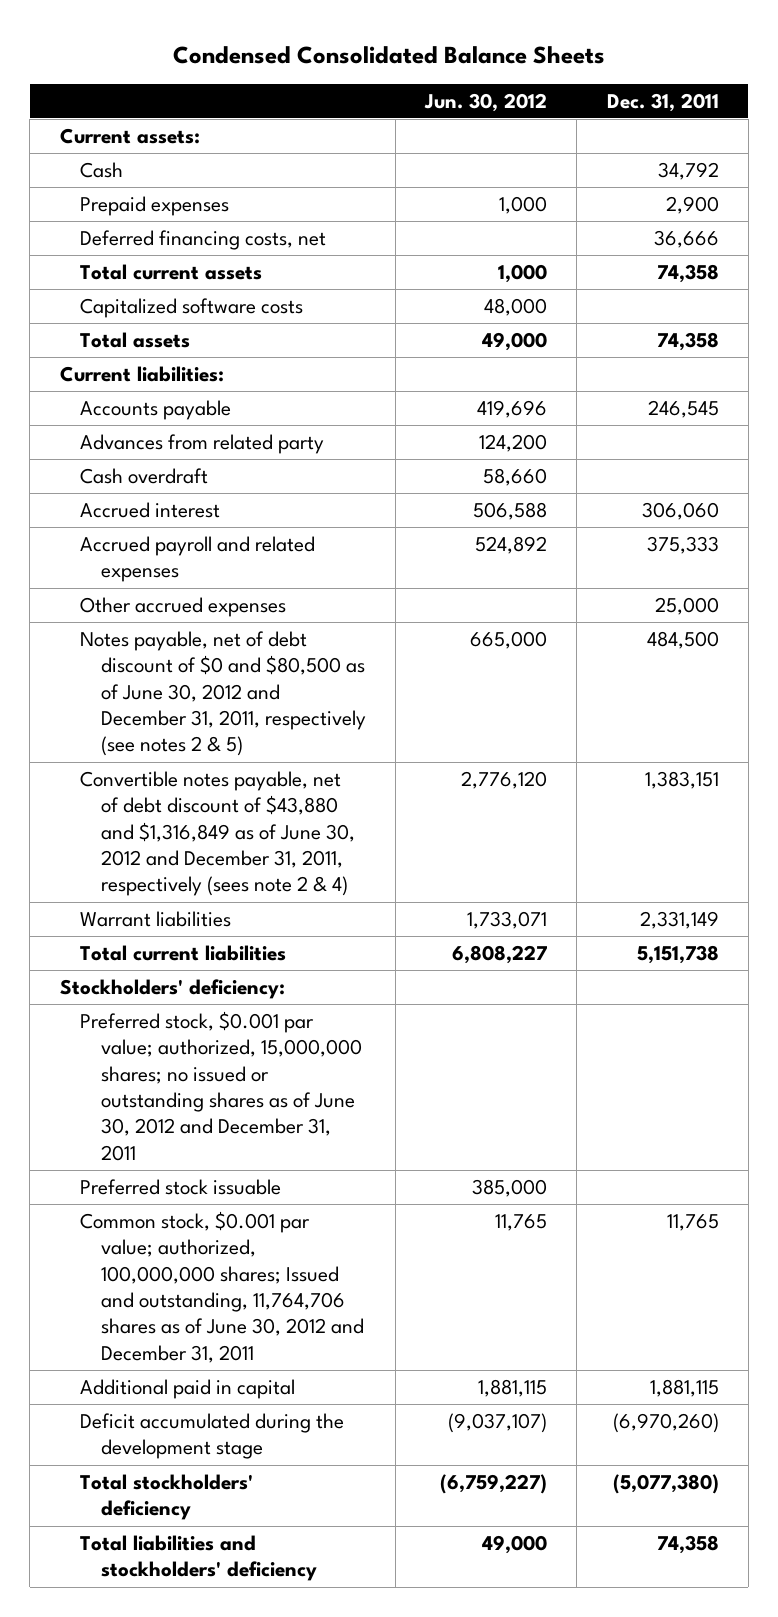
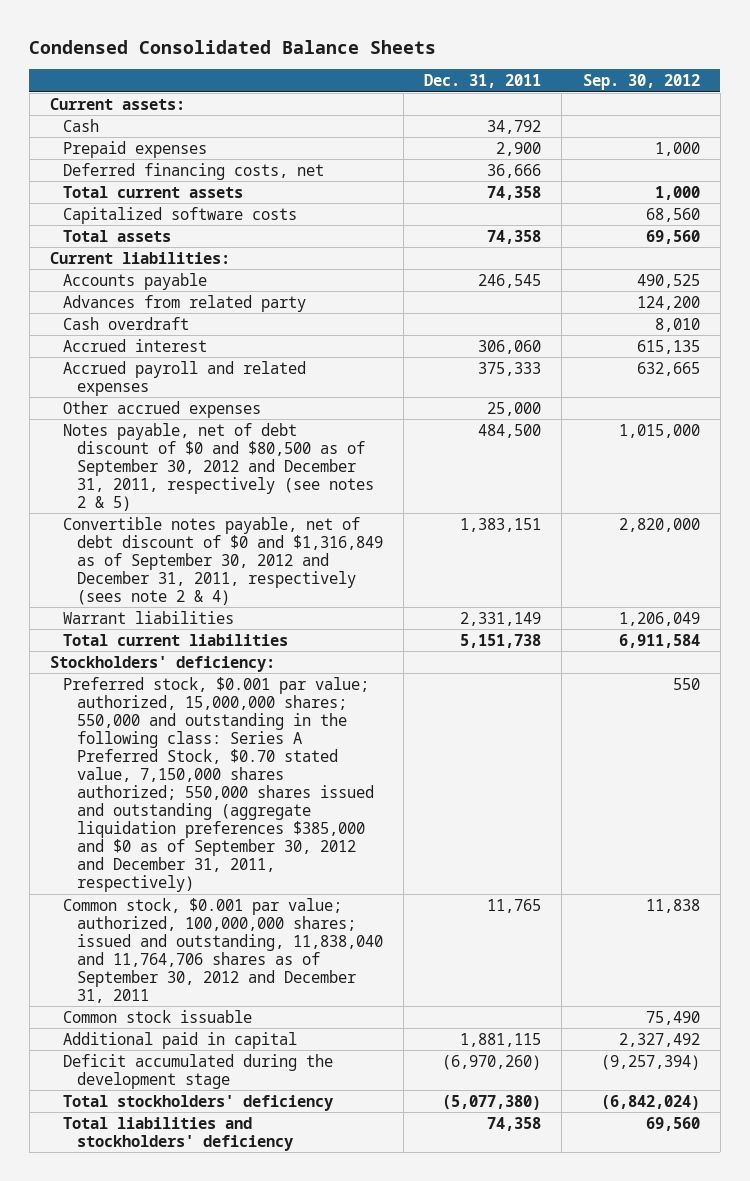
- | Jun. 30, 2012 | Dec. 31, 2011
+ | Dec. 31, 2011 | Sep. 30, 2012
- Notes payable, net of debt discount of $0 and $80,500 as of June 30, 2012 and December 31, 2011, respectively (see notes 2 & 5) | 665,000 | 484,500
- Convertible notes payable, net of debt discount of $43,880 and $1,316,849 as of June 30, 2012 and December 31, 2011, respectively (sees note 2 & 4) | 2,776,120 | 1,383,151
+ Notes payable, net of debt discount of $0 and $80,500 as of September 30, 2012 and December 31, 2011, respectively (see notes 2 & 5) | 484,500 | 1,015,000
+ Convertible notes payable, net of debt discount of $0 and $1,316,849 as of September 30, 2012 and December 31, 2011, respectively (sees note 2 & 4) | 1,383,151 | 2,820,000
- Preferred stock, $0.001 par value; authorized, 15,000,000 shares; no issued or outstanding shares as of June 30, 2012 and December 31, 2011
- Preferred stock issuable | 385,000 |
- Common stock, $0.001 par value; authorized, 100,000,000 shares; Issued and outstanding, 11,764,706 shares as of June 30, 2012 and December 31, 2011 | 11,765 | 11,765
+ Preferred stock, $0.001 par value; authorized, 15,000,000 shares; 550,000 and outstanding in the following class: Series A Preferred Stock, $0.70 stated value, 7,150,000 shares authorized; 550,000 shares issued and outstanding (aggregate liquidation preferences $385,000 and $0 as of September 30, 2012 and December 31, 2011, respectively) | | 550
+ Common stock, $0.001 par value; authorized, 100,000,000 shares; issued and outstanding, 11,838,040 and 11,764,706 shares as of September 30, 2012 and December 31, 2011 | 11,765 | 11,838
+ Common stock issuable | | 75,490

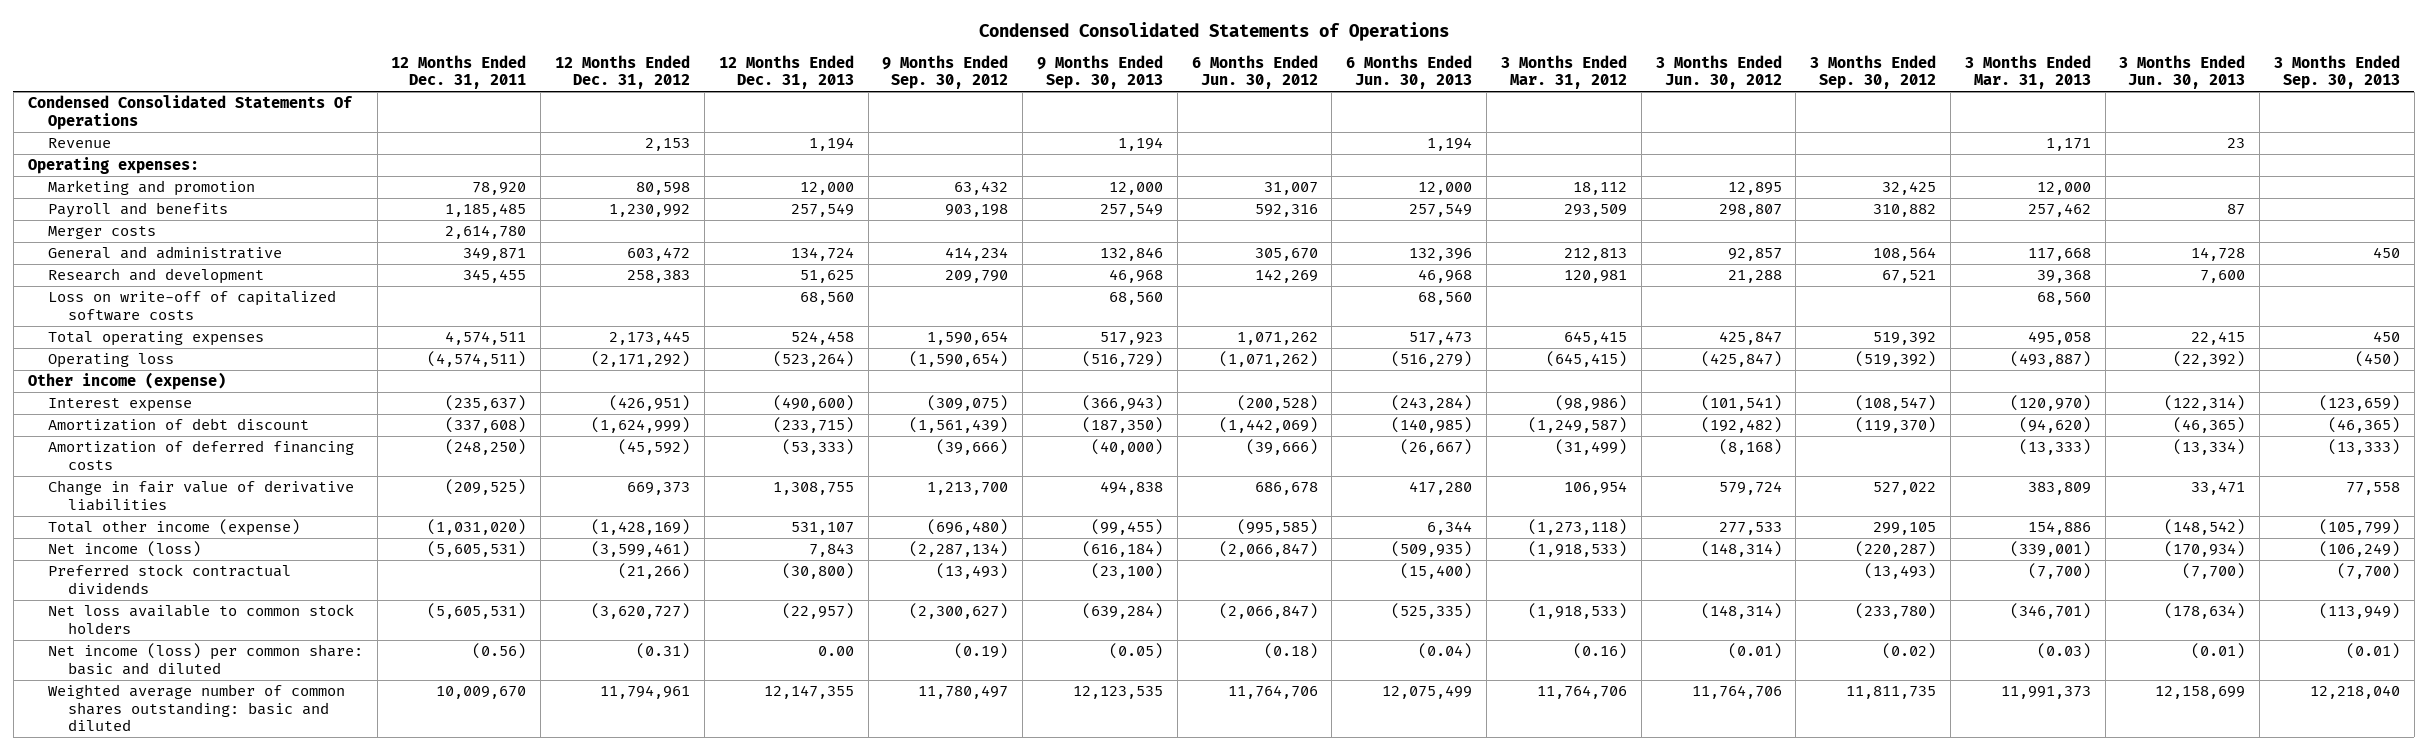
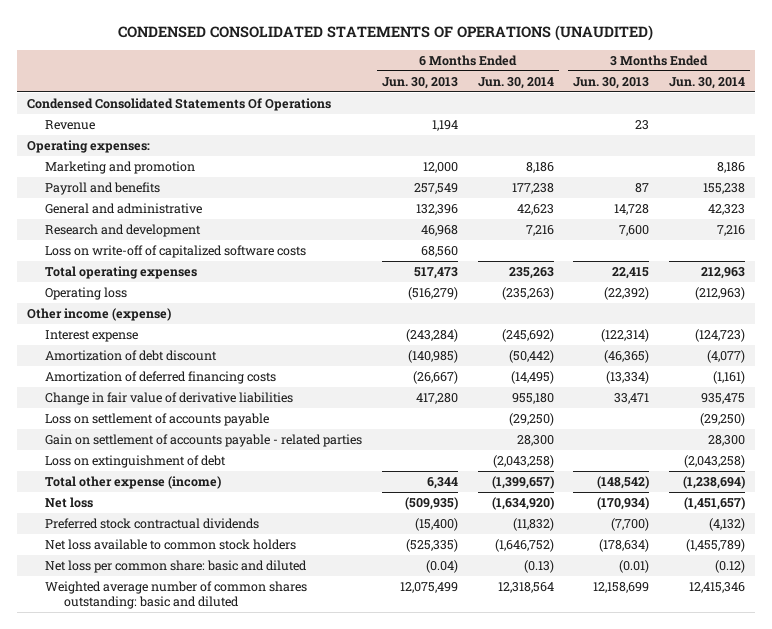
- Condensed Consolidated Statements of Operations
+ CONDENSED CONSOLIDATED STATEMENTS OF OPERATIONS (UNAUDITED)
- | 12 Months Ended Dec. 31, 2011 | 12 Months Ended Dec. 31, 2012 | 12 Months Ended Dec. 31, 2013 | 9 Months Ended Sep. 30, 2012 | 9 Months Ended Sep. 30, 2013 | 6 Months Ended Jun. 30, 2012 | 6 Months Ended Jun. 30, 2013 | 3 Months Ended Mar. 31, 2012 | 3 Months Ended Jun. 30, 2012 | 3 Months Ended Sep. 30, 2012 | 3 Months Ended Mar. 31, 2013 | 3 Months Ended Jun. 30, 2013 | 3 Months Ended Sep. 30, 2013
+ | 6 Months Ended Jun. 30, 2013 | 6 Months Ended Jun. 30, 2014 | 3 Months Ended Jun. 30, 2013 | 3 Months Ended Jun. 30, 2014
- Merger costs | 2,614,780 | | | | | | | | | | | |
- Total other income (expense) | (1,031,020) | (1,428,169) | 531,107 | (696,480) | (99,455) | (995,585) | 6,344 | (1,273,118) | 277,533 | 299,105 | 154,886 | (148,542) | (105,799)
- Net income (loss) | (5,605,531) | (3,599,461) | 7,843 | (2,287,134) | (616,184) | (2,066,847) | (509,935) | (1,918,533) | (148,314) | (220,287) | (339,001) | (170,934) | (106,249)
+ Loss on settlement of accounts payable | | (29,250) | | (29,250)
+ Gain on settlement of accounts payable - related parties | | 28,300 | | 28,300
+ Loss on extinguishment of debt | | (2,043,258) | | (2,043,258)
+ Total other expense (income) | 6,344 | (1,399,657) | (148,542) | (1,238,694)
+ Net loss | (509,935) | (1,634,920) | (170,934) | (1,451,657)
- Net income (loss) per common share: basic and diluted | (0.56) | (0.31) | 0.00 | (0.19) | (0.05) | (0.18) | (0.04) | (0.16) | (0.01) | (0.02) | (0.03) | (0.01) | (0.01)
+ Net loss per common share: basic and diluted | (0.04) | (0.13) | (0.01) | (0.12)

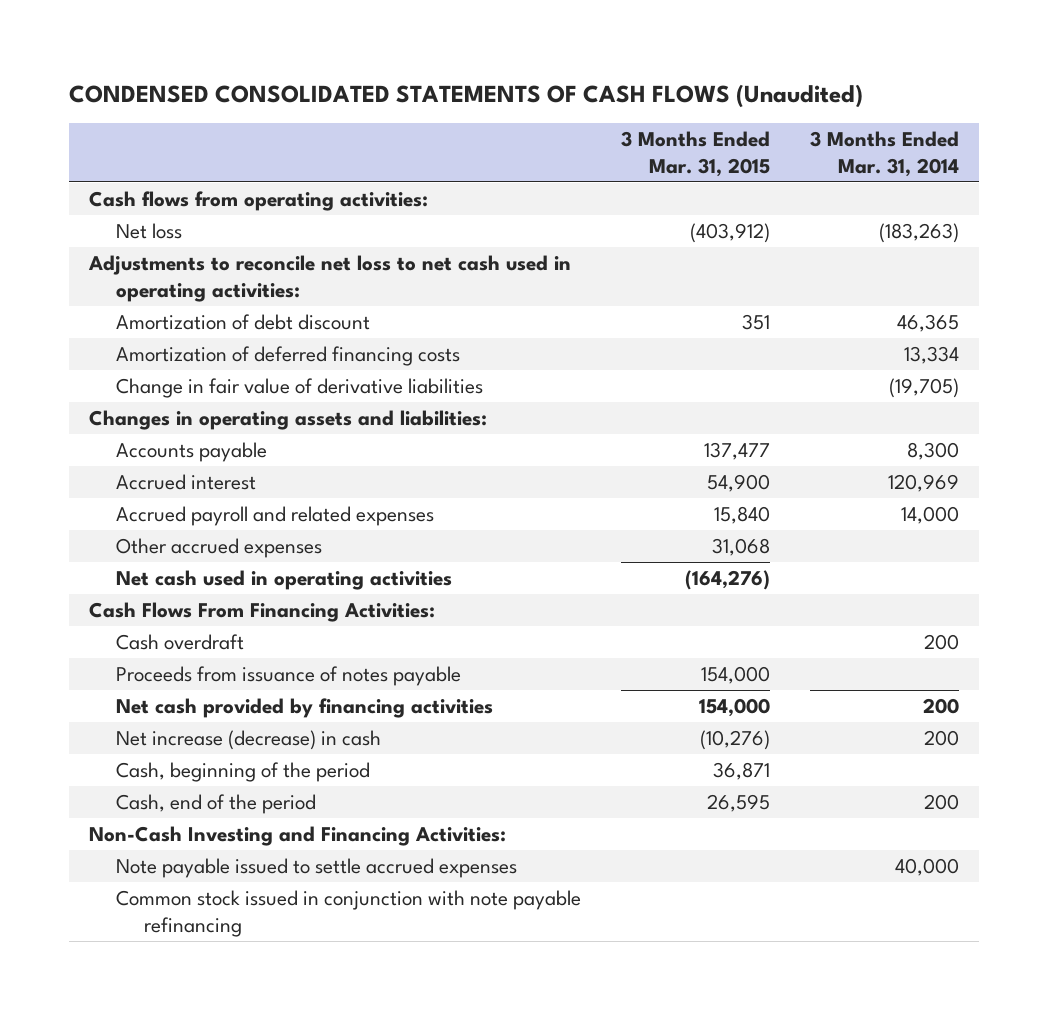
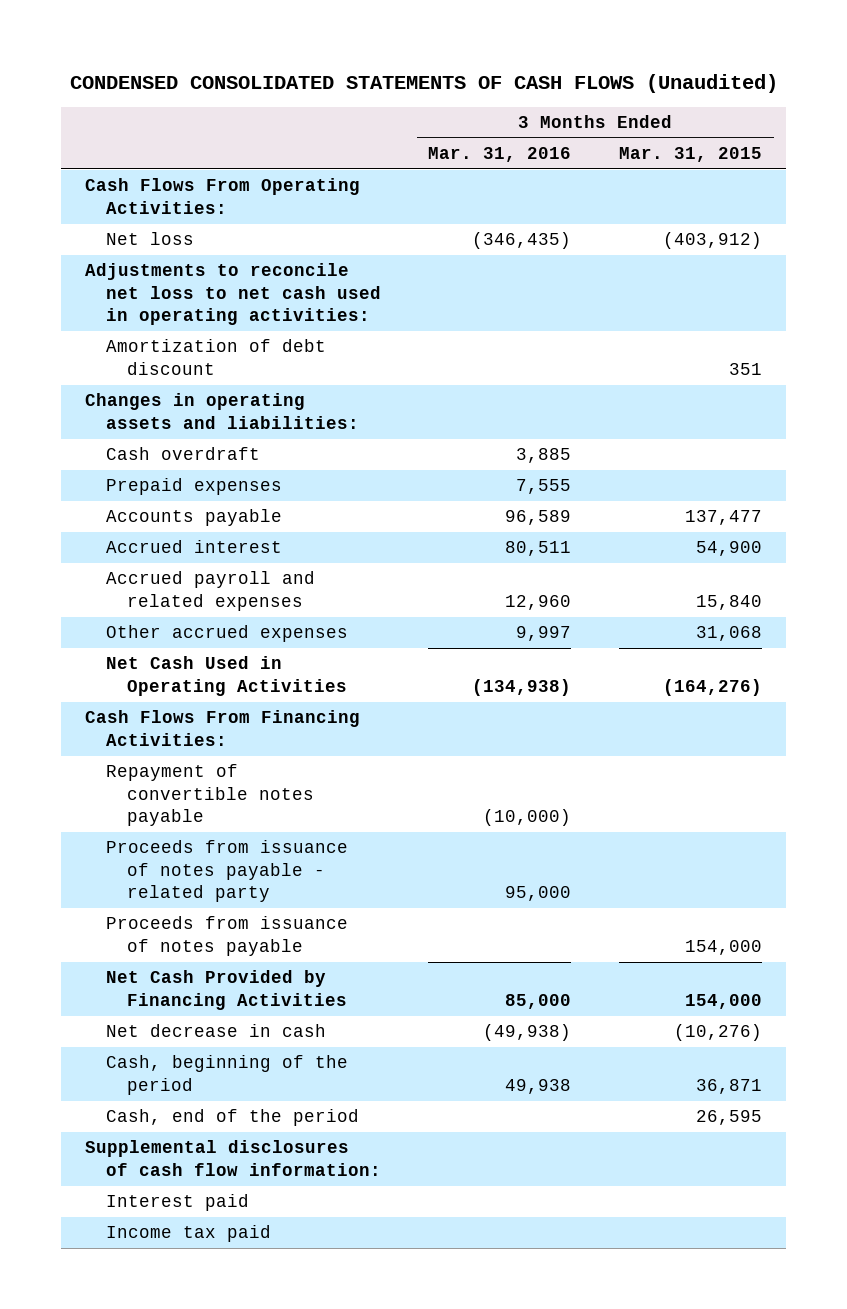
- | 3 Months Ended Mar. 31, 2015 | 3 Months Ended Mar. 31, 2014
+ | 3 Months Ended Mar. 31, 2016 | 3 Months Ended Mar. 31, 2015
- Cash flows from operating activities:
+ Cash Flows From Operating Activities:
- Amortization of deferred financing costs | | 13,334
- Change in fair value of derivative liabilities | | (19,705)
moved up: Cash overdraft | 3,885 |
+ Prepaid expenses | 7,555 |
- Net cash used in operating activities | (164,276) |
+ Net Cash Used in Operating Activities | (134,938) | (164,276)
+ Repayment of convertible notes payable | (10,000) |
+ Proceeds from issuance of notes payable - related party | 95,000 |
- Net cash provided by financing activities | 154,000 | 200
- Net increase (decrease) in cash | (10,276) | 200
+ Net Cash Provided by Financing Activities | 85,000 | 154,000
+ Net decrease in cash | (49,938) | (10,276)
- Non-Cash Investing and Financing Activities:
- Note payable issued to settle accrued expenses | | 40,000
- Common stock issued in conjunction with note payable refinancing
+ Supplemental disclosures of cash flow information:
+ Interest paid
+ Income tax paid

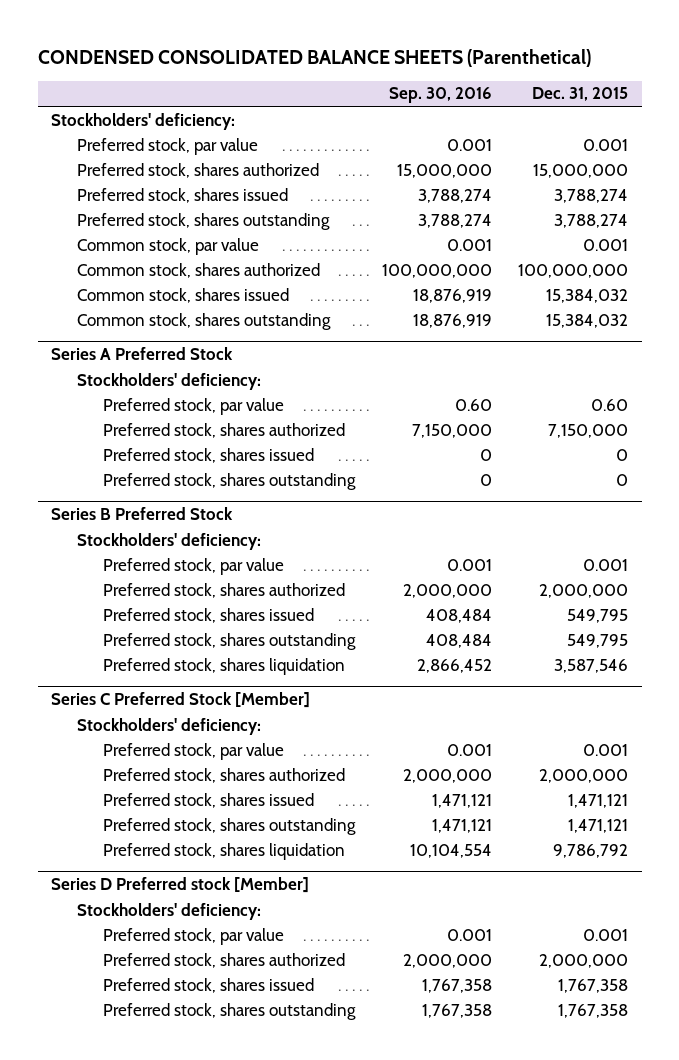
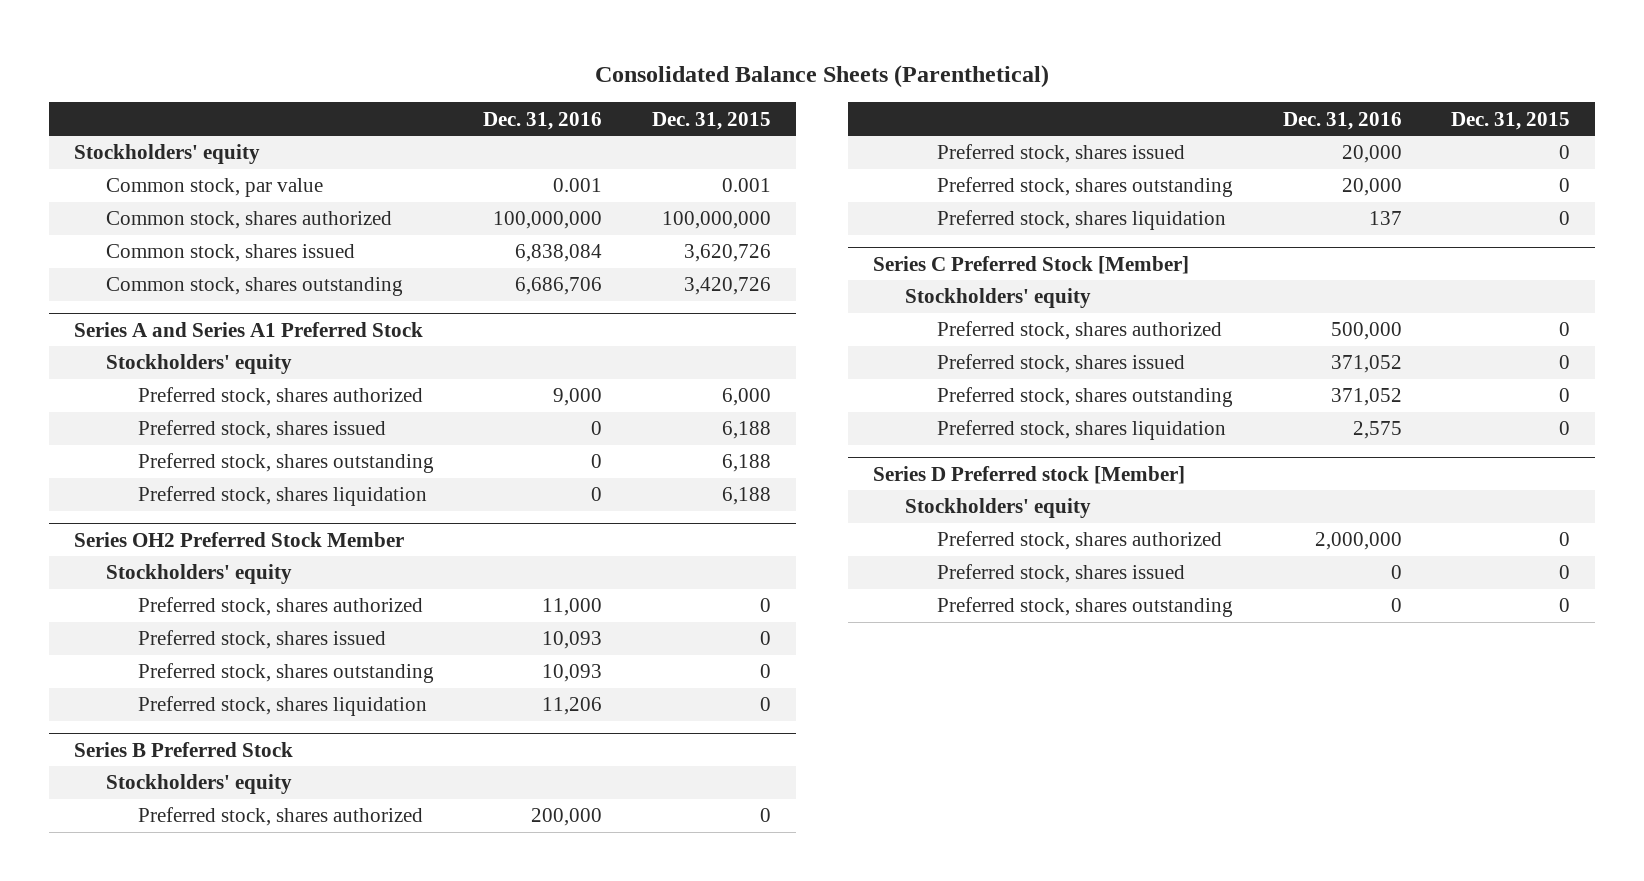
- CONDENSED CONSOLIDATED BALANCE SHEETS (Parenthetical)
+ Consolidated Balance Sheets (Parenthetical)
- | Sep. 30, 2016 | Dec. 31, 2015
+ | Dec. 31, 2016 | Dec. 31, 2015
- Stockholders' deficiency:
- Preferred stock, par value | 0.001 | 0.001
- Preferred stock, shares authorized | 15,000,000 | 15,000,000
- Preferred stock, shares issued | 3,788,274 | 3,788,274
- Preferred stock, shares outstanding | 3,788,274 | 3,788,274
+ Stockholders' equity
- Common stock, shares issued | 18,876,919 | 15,384,032
- Common stock, shares outstanding | 18,876,919 | 15,384,032
- Series A Preferred Stock
- Stockholders' deficiency:
- Preferred stock, par value | 0.60 | 0.60
- Preferred stock, shares authorized | 7,150,000 | 7,150,000
+ Common stock, shares issued | 6,838,084 | 3,620,726
+ Common stock, shares outstanding | 6,686,706 | 3,420,726
+ Series A and Series A1 Preferred Stock
+ Stockholders' equity
+ Preferred stock, shares authorized | 9,000 | 6,000
+ Preferred stock, shares issued | 0 | 6,188
+ Preferred stock, shares outstanding | 0 | 6,188
+ Preferred stock, shares liquidation | 0 | 6,188
+ Series OH2 Preferred Stock Member
+ Stockholders' equity
+ Preferred stock, shares authorized | 11,000 | 0
+ Preferred stock, shares liquidation | 11,206 | 0
@ Series B Preferred Stock
- Stockholders' deficiency:
- Preferred stock, par value | 0.001 | 0.001
- Preferred stock, shares authorized | 2,000,000 | 2,000,000
- Preferred stock, shares issued | 408,484 | 549,795
- Preferred stock, shares outstanding | 408,484 | 549,795
- Preferred stock, shares liquidation | 2,866,452 | 3,587,546
+ Stockholders' equity
+ Preferred stock, shares authorized | 200,000 | 0
+ Preferred stock, shares issued | 20,000 | 0
+ Preferred stock, shares outstanding | 20,000 | 0
+ Preferred stock, shares liquidation | 137 | 0
@ Series C Preferred Stock [Member]
- Stockholders' deficiency:
- Preferred stock, par value | 0.001 | 0.001
- Preferred stock, shares authorized | 2,000,000 | 2,000,000
- Preferred stock, shares issued | 1,471,121 | 1,471,121
- Preferred stock, shares outstanding | 1,471,121 | 1,471,121
- Preferred stock, shares liquidation | 10,104,554 | 9,786,792
+ Stockholders' equity
+ Preferred stock, shares authorized | 500,000 | 0
+ Preferred stock, shares issued | 371,052 | 0
+ Preferred stock, shares outstanding | 371,052 | 0
+ Preferred stock, shares liquidation | 2,575 | 0
@ Series D Preferred stock [Member]
- Stockholders' deficiency:
- Preferred stock, par value | 0.001 | 0.001
- Preferred stock, shares authorized | 2,000,000 | 2,000,000
- Preferred stock, shares issued | 1,767,358 | 1,767,358
- Preferred stock, shares outstanding | 1,767,358 | 1,767,358
+ Stockholders' equity
+ Preferred stock, shares authorized | 2,000,000 | 0
+ Preferred stock, shares issued | 0 | 0
+ Preferred stock, shares outstanding | 0 | 0

